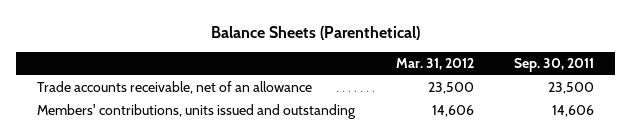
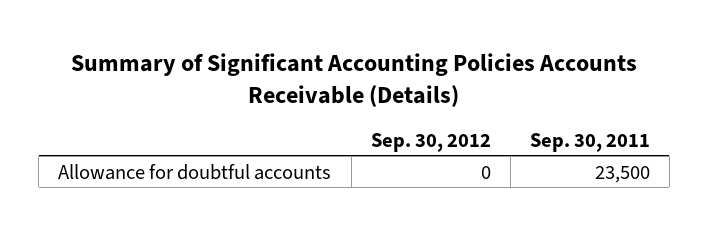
- Balance Sheets (Parenthetical)
+ Summary of Significant Accounting Policies Accounts Receivable (Details)
- | Mar. 31, 2012 | Sep. 30, 2011
+ | Sep. 30, 2012 | Sep. 30, 2011
- Trade accounts receivable, net of an allowance | 23,500 | 23,500
- Members' contributions, units issued and outstanding | 14,606 | 14,606
+ Allowance for doubtful accounts | 0 | 23,500

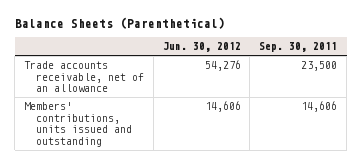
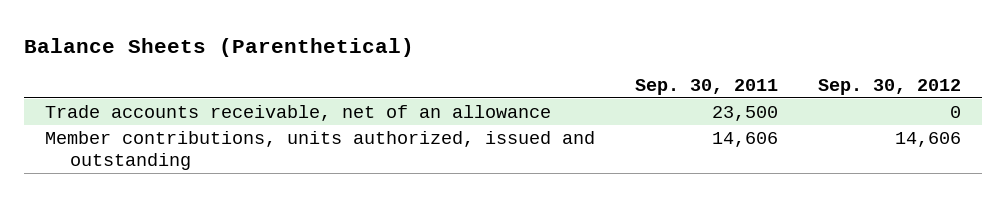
- | Jun. 30, 2012 | Sep. 30, 2011
+ | Sep. 30, 2011 | Sep. 30, 2012
- Members' contributions, units issued and outstanding | 14,606 | 14,606
+ Member contributions, units authorized, issued and outstanding | 14,606 | 14,606

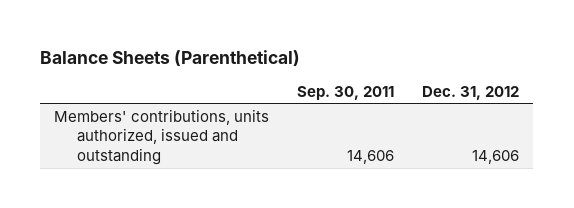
- | Sep. 30, 2011 | Sep. 30, 2012
+ | Sep. 30, 2011 | Dec. 31, 2012
- Trade accounts receivable, net of an allowance | 23,500 | 0
- Member contributions, units authorized, issued and outstanding | 14,606 | 14,606
+ Members' contributions, units authorized, issued and outstanding | 14,606 | 14,606

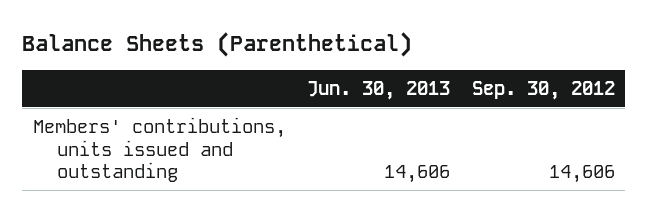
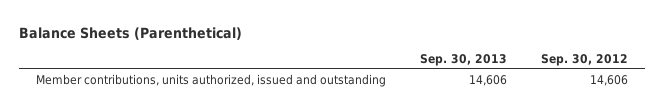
- | Jun. 30, 2013 | Sep. 30, 2012
+ | Sep. 30, 2013 | Sep. 30, 2012
- Members' contributions, units issued and outstanding | 14,606 | 14,606
+ Member contributions, units authorized, issued and outstanding | 14,606 | 14,606

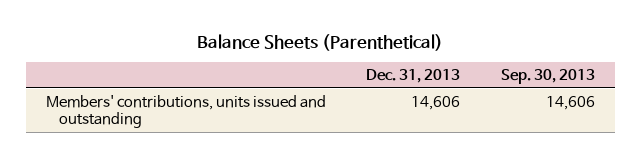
- | Sep. 30, 2013 | Sep. 30, 2012
+ | Dec. 31, 2013 | Sep. 30, 2013
- Member contributions, units authorized, issued and outstanding | 14,606 | 14,606
+ Members' contributions, units issued and outstanding | 14,606 | 14,606

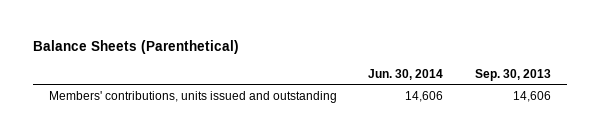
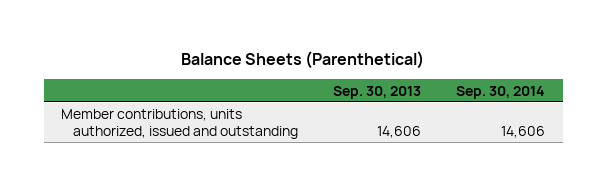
- | Jun. 30, 2014 | Sep. 30, 2013
+ | Sep. 30, 2013 | Sep. 30, 2014
- Members' contributions, units issued and outstanding | 14,606 | 14,606
+ Member contributions, units authorized, issued and outstanding | 14,606 | 14,606

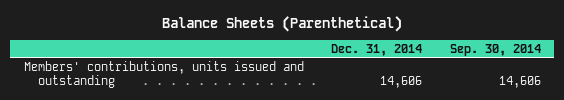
- | Sep. 30, 2013 | Sep. 30, 2014
+ | Dec. 31, 2014 | Sep. 30, 2014
- Member contributions, units authorized, issued and outstanding | 14,606 | 14,606
+ Members' contributions, units issued and outstanding | 14,606 | 14,606

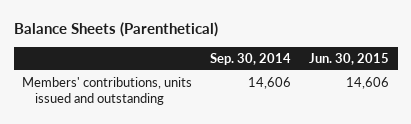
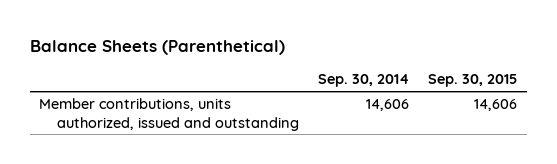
- | Sep. 30, 2014 | Jun. 30, 2015
+ | Sep. 30, 2014 | Sep. 30, 2015
- Members' contributions, units issued and outstanding | 14,606 | 14,606
+ Member contributions, units authorized, issued and outstanding | 14,606 | 14,606

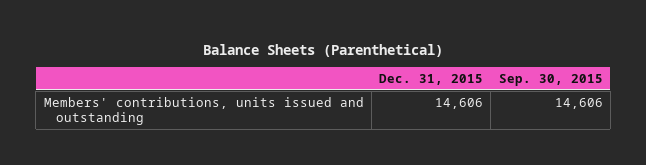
- | Sep. 30, 2014 | Sep. 30, 2015
+ | Dec. 31, 2015 | Sep. 30, 2015
- Member contributions, units authorized, issued and outstanding | 14,606 | 14,606
+ Members' contributions, units issued and outstanding | 14,606 | 14,606

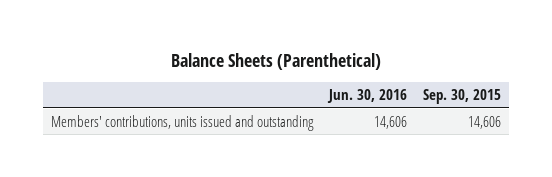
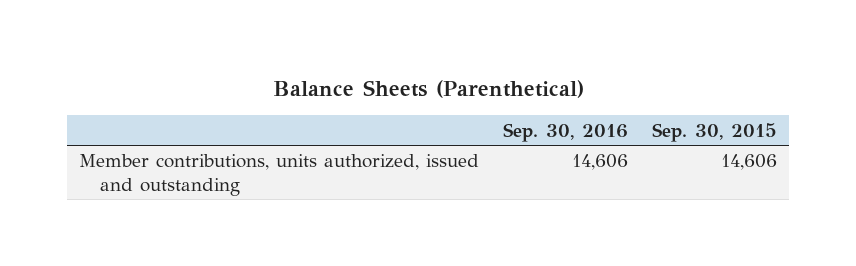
- | Jun. 30, 2016 | Sep. 30, 2015
+ | Sep. 30, 2016 | Sep. 30, 2015
- Members' contributions, units issued and outstanding | 14,606 | 14,606
+ Member contributions, units authorized, issued and outstanding | 14,606 | 14,606

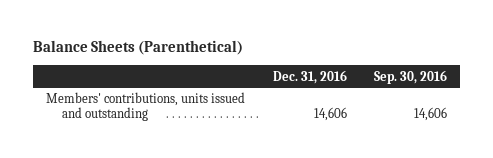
- | Sep. 30, 2016 | Sep. 30, 2015
+ | Dec. 31, 2016 | Sep. 30, 2016
- Member contributions, units authorized, issued and outstanding | 14,606 | 14,606
+ Members' contributions, units issued and outstanding | 14,606 | 14,606

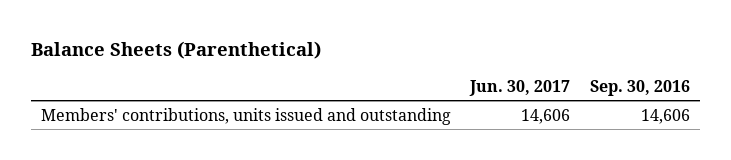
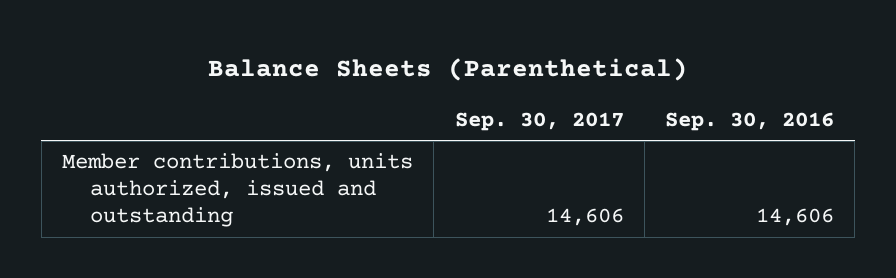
- | Jun. 30, 2017 | Sep. 30, 2016
+ | Sep. 30, 2017 | Sep. 30, 2016
- Members' contributions, units issued and outstanding | 14,606 | 14,606
+ Member contributions, units authorized, issued and outstanding | 14,606 | 14,606

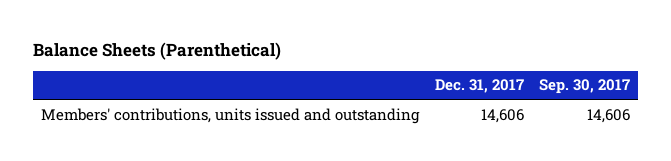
- | Sep. 30, 2017 | Sep. 30, 2016
+ | Dec. 31, 2017 | Sep. 30, 2017
- Member contributions, units authorized, issued and outstanding | 14,606 | 14,606
+ Members' contributions, units issued and outstanding | 14,606 | 14,606

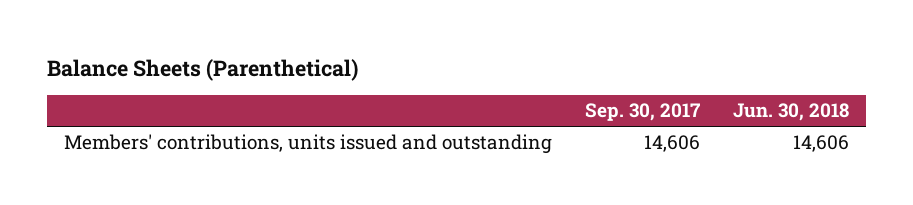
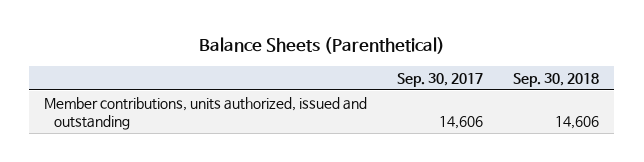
- | Sep. 30, 2017 | Jun. 30, 2018
+ | Sep. 30, 2017 | Sep. 30, 2018
- Members' contributions, units issued and outstanding | 14,606 | 14,606
+ Member contributions, units authorized, issued and outstanding | 14,606 | 14,606

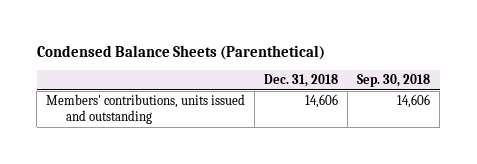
- Balance Sheets (Parenthetical)
+ Condensed Balance Sheets (Parenthetical)
- | Sep. 30, 2017 | Sep. 30, 2018
+ | Dec. 31, 2018 | Sep. 30, 2018
- Member contributions, units authorized, issued and outstanding | 14,606 | 14,606
+ Members' contributions, units issued and outstanding | 14,606 | 14,606

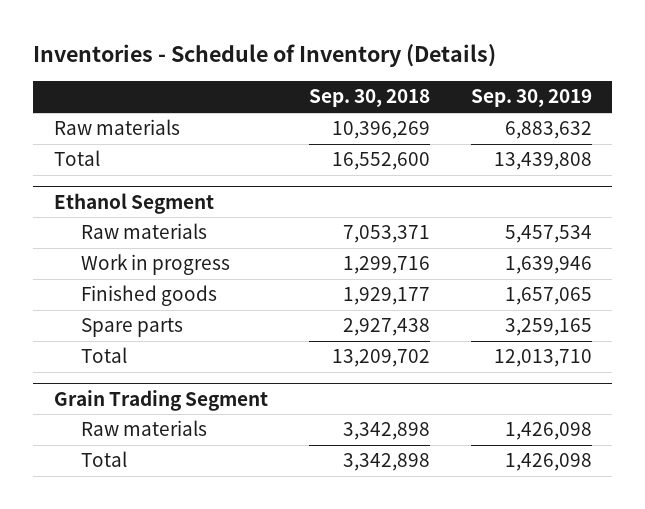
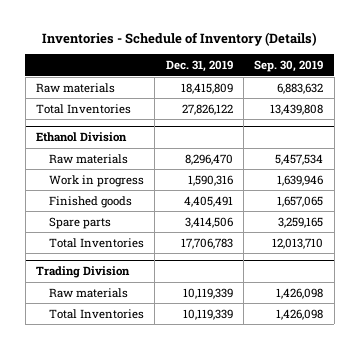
- | Sep. 30, 2018 | Sep. 30, 2019
+ | Dec. 31, 2019 | Sep. 30, 2019
- Total | 16,552,600 | 13,439,808
- Ethanol Segment
+ Total Inventories | 27,826,122 | 13,439,808
+ Ethanol Division
- Total | 13,209,702 | 12,013,710
- Grain Trading Segment
+ Total Inventories | 17,706,783 | 12,013,710
+ Trading Division
- Total | 3,342,898 | 1,426,098
+ Total Inventories | 10,119,339 | 1,426,098

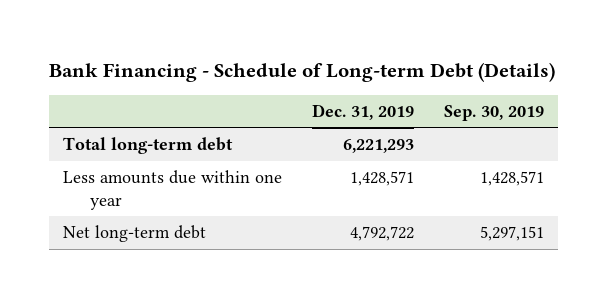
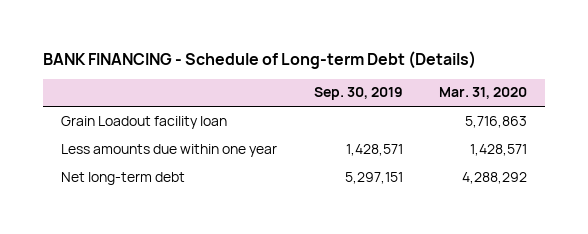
- Bank Financing - Schedule of Long-term Debt (Details)
+ BANK FINANCING - Schedule of Long-term Debt (Details)
- | Dec. 31, 2019 | Sep. 30, 2019
+ | Sep. 30, 2019 | Mar. 31, 2020
- Total long-term debt | 6,221,293 |
+ Grain Loadout facility loan | | 5,716,863

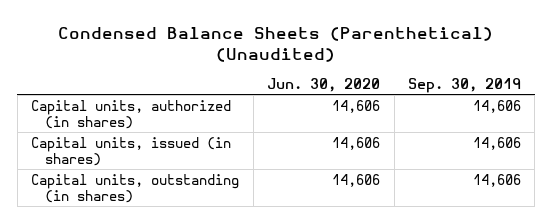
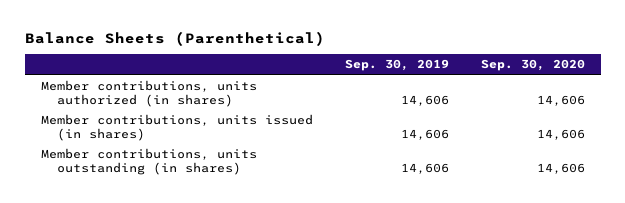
- Condensed Balance Sheets (Parenthetical) (Unaudited)
+ Balance Sheets (Parenthetical)
- | Jun. 30, 2020 | Sep. 30, 2019
+ | Sep. 30, 2019 | Sep. 30, 2020
- Capital units, authorized (in shares) | 14,606 | 14,606
- Capital units, issued (in shares) | 14,606 | 14,606
- Capital units, outstanding (in shares) | 14,606 | 14,606
+ Member contributions, units authorized (in shares) | 14,606 | 14,606
+ Member contributions, units issued (in shares) | 14,606 | 14,606
+ Member contributions, units outstanding (in shares) | 14,606 | 14,606

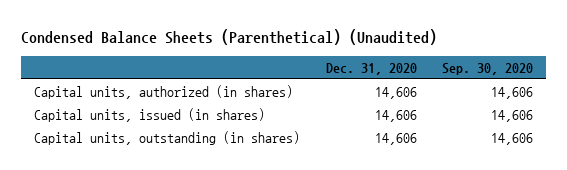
- Balance Sheets (Parenthetical)
+ Condensed Balance Sheets (Parenthetical) (Unaudited)
- | Sep. 30, 2019 | Sep. 30, 2020
+ | Dec. 31, 2020 | Sep. 30, 2020
- Member contributions, units authorized (in shares) | 14,606 | 14,606
- Member contributions, units issued (in shares) | 14,606 | 14,606
- Member contributions, units outstanding (in shares) | 14,606 | 14,606
+ Capital units, authorized (in shares) | 14,606 | 14,606
+ Capital units, issued (in shares) | 14,606 | 14,606
+ Capital units, outstanding (in shares) | 14,606 | 14,606

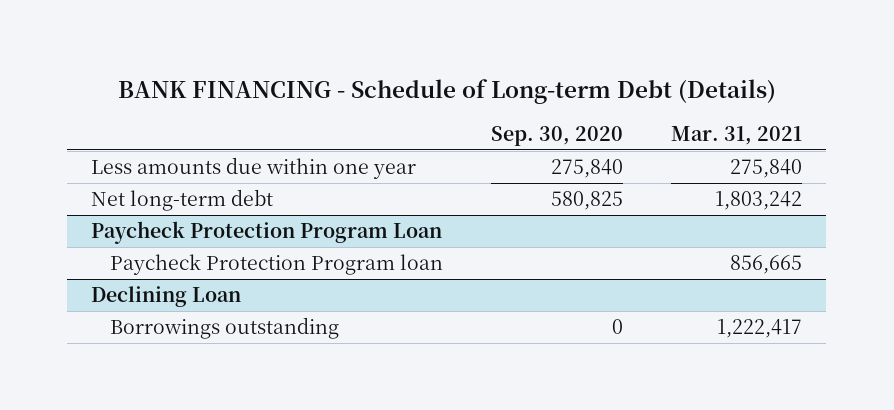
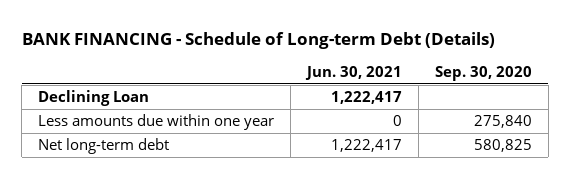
- | Sep. 30, 2020 | Mar. 31, 2021
+ | Jun. 30, 2021 | Sep. 30, 2020
+ Declining Loan | 1,222,417 |
- Paycheck Protection Program Loan
- Paycheck Protection Program loan | | 856,665
- Declining Loan
- Borrowings outstanding | 0 | 1,222,417

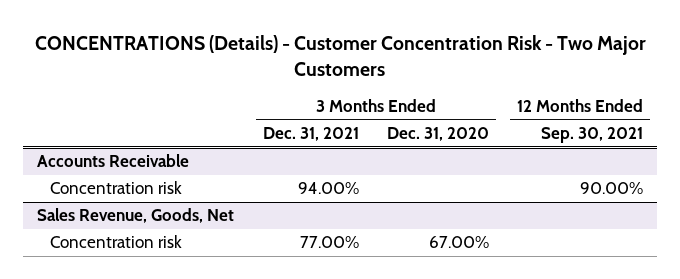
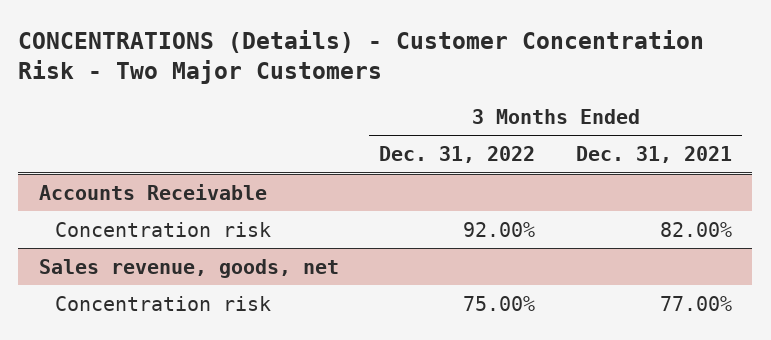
- | 3 Months Ended Dec. 31, 2021 | 3 Months Ended Dec. 31, 2020 | 12 Months Ended Sep. 30, 2021
+ | 3 Months Ended Dec. 31, 2022 | 3 Months Ended Dec. 31, 2021
@ Accounts Receivable
- Concentration risk | 94.00% | | 90.00%
- Sales Revenue, Goods, Net
@ Accounts Receivable
+ Concentration risk | 92.00% | 82.00%
+ Sales revenue, goods, net

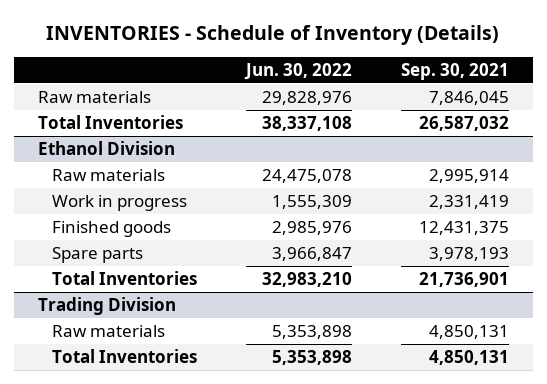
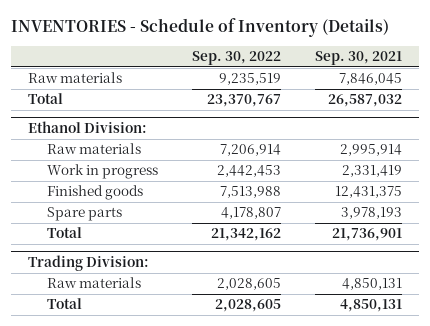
- | Jun. 30, 2022 | Sep. 30, 2021
+ | Sep. 30, 2022 | Sep. 30, 2021
- Total Inventories | 38,337,108 | 26,587,032
- Ethanol Division
+ Total | 23,370,767 | 26,587,032
+ Ethanol Division:
- Total Inventories | 32,983,210 | 21,736,901
- Trading Division
+ Total | 21,342,162 | 21,736,901
+ Trading Division:
- Total Inventories | 5,353,898 | 4,850,131
+ Total | 2,028,605 | 4,850,131

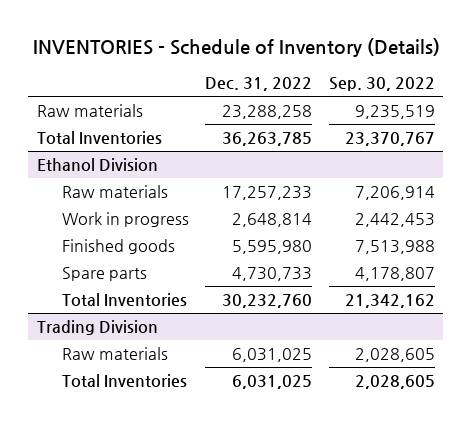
- | Sep. 30, 2022 | Sep. 30, 2021
+ | Dec. 31, 2022 | Sep. 30, 2022
- Total | 23,370,767 | 26,587,032
- Ethanol Division:
+ Total Inventories | 36,263,785 | 23,370,767
+ Ethanol Division
- Total | 21,342,162 | 21,736,901
- Trading Division:
+ Total Inventories | 30,232,760 | 21,342,162
+ Trading Division
- Total | 2,028,605 | 4,850,131
+ Total Inventories | 6,031,025 | 2,028,605

